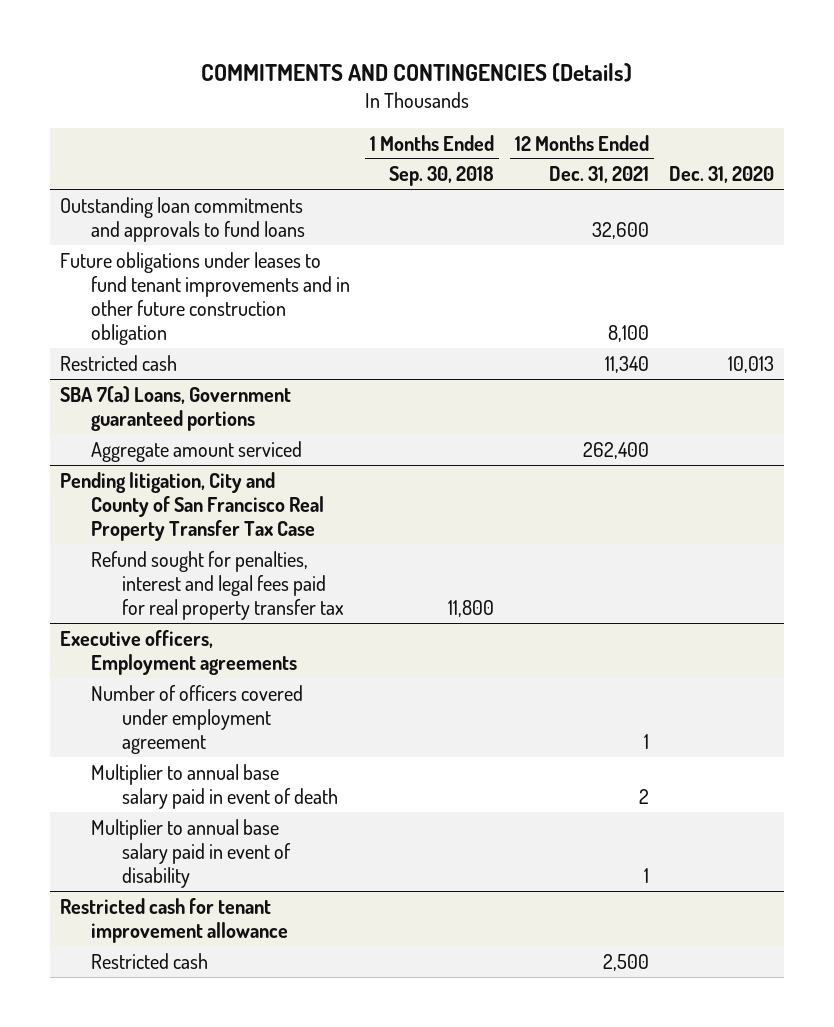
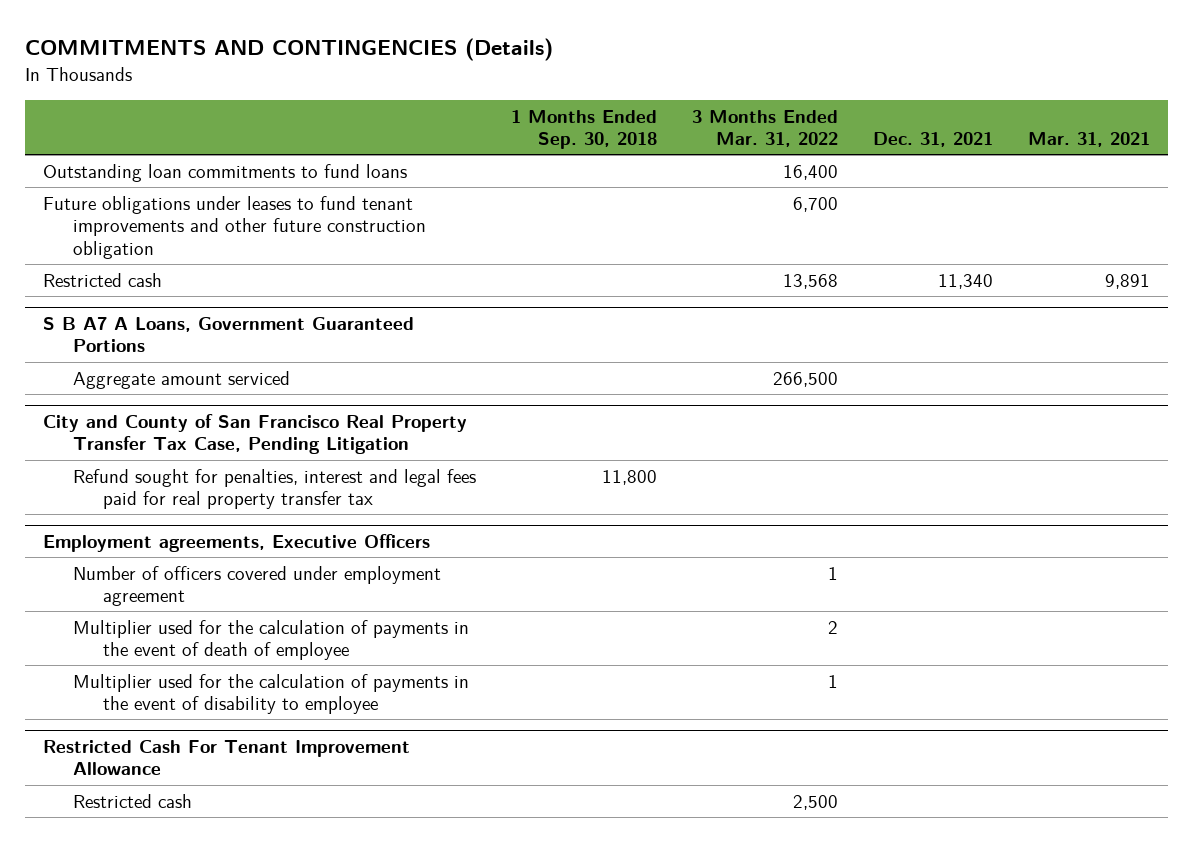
- | 1 Months Ended Sep. 30, 2018 | 12 Months Ended Dec. 31, 2021 | Dec. 31, 2020
+ | 1 Months Ended Sep. 30, 2018 | 3 Months Ended Mar. 31, 2022 | Dec. 31, 2021 | Mar. 31, 2021
- Outstanding loan commitments and approvals to fund loans | | 32,600 |
- Future obligations under leases to fund tenant improvements and in other future construction obligation | | 8,100 |
+ Outstanding loan commitments to fund loans | | 16,400 | |
+ Future obligations under leases to fund tenant improvements and other future construction obligation | | 6,700 | |
- SBA 7(a) Loans, Government guaranteed portions
+ S B A7 A Loans, Government Guaranteed Portions
- Pending litigation, City and County of San Francisco Real Property Transfer Tax Case
+ City and County of San Francisco Real Property Transfer Tax Case, Pending Litigation
- Executive officers, Employment agreements
+ Employment agreements, Executive Officers
- Multiplier to annual base salary paid in event of death | | 2 |
- Multiplier to annual base salary paid in event of disability | | 1 |
- Restricted cash for tenant improvement allowance
+ Multiplier used for the calculation of payments in the event of death of employee | | 2 | |
+ Multiplier used for the calculation of payments in the event of disability to employee | | 1 | |
+ Restricted Cash For Tenant Improvement Allowance

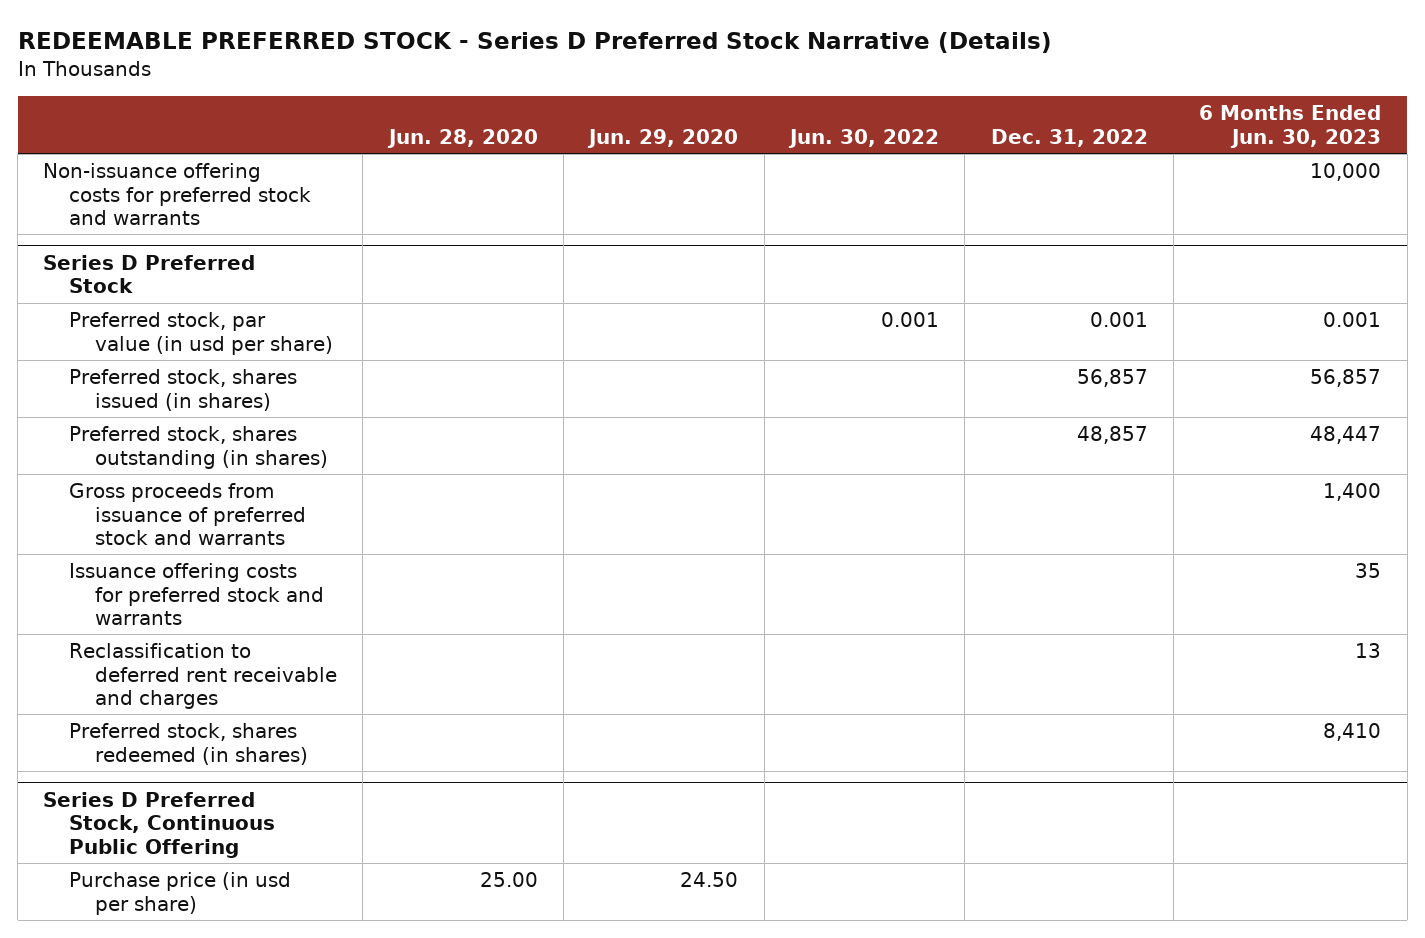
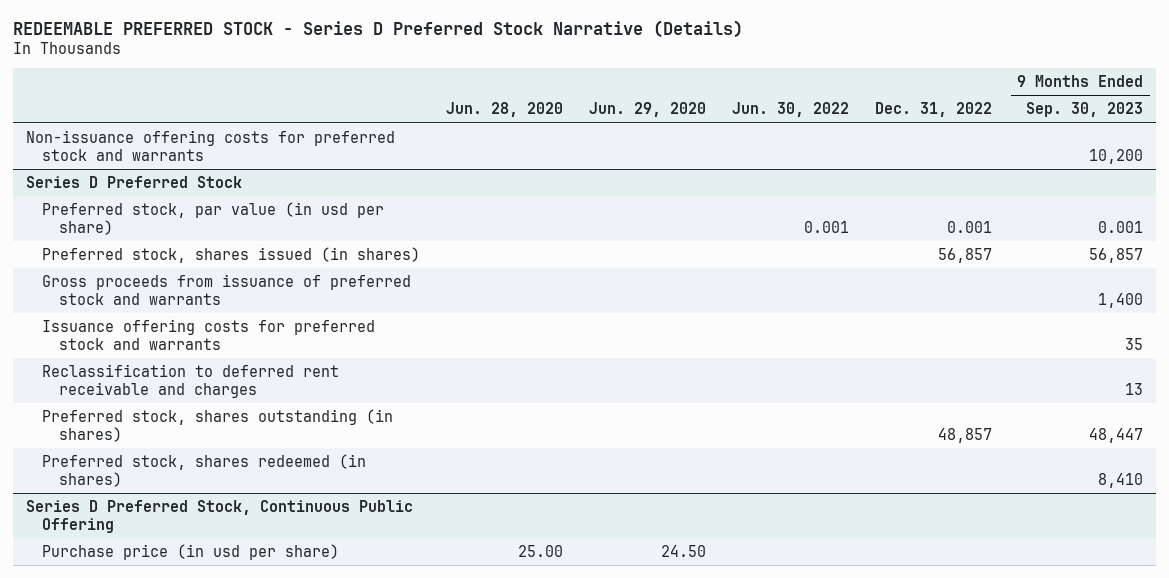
- | Jun. 28, 2020 | Jun. 29, 2020 | Jun. 30, 2022 | Dec. 31, 2022 | 6 Months Ended Jun. 30, 2023
+ | Jun. 28, 2020 | Jun. 29, 2020 | Jun. 30, 2022 | Dec. 31, 2022 | 9 Months Ended Sep. 30, 2023
@ Series D Preferred Stock
moved down: Preferred stock, shares outstanding (in shares) | | | | 48,857 | 48,447

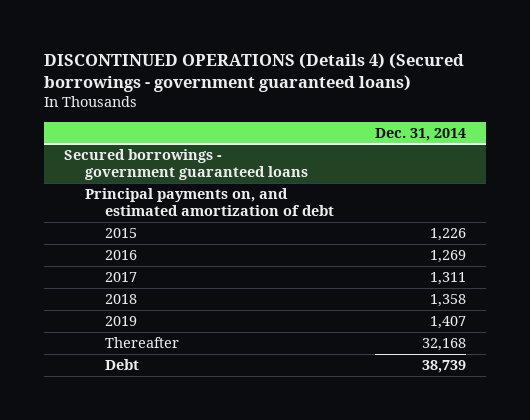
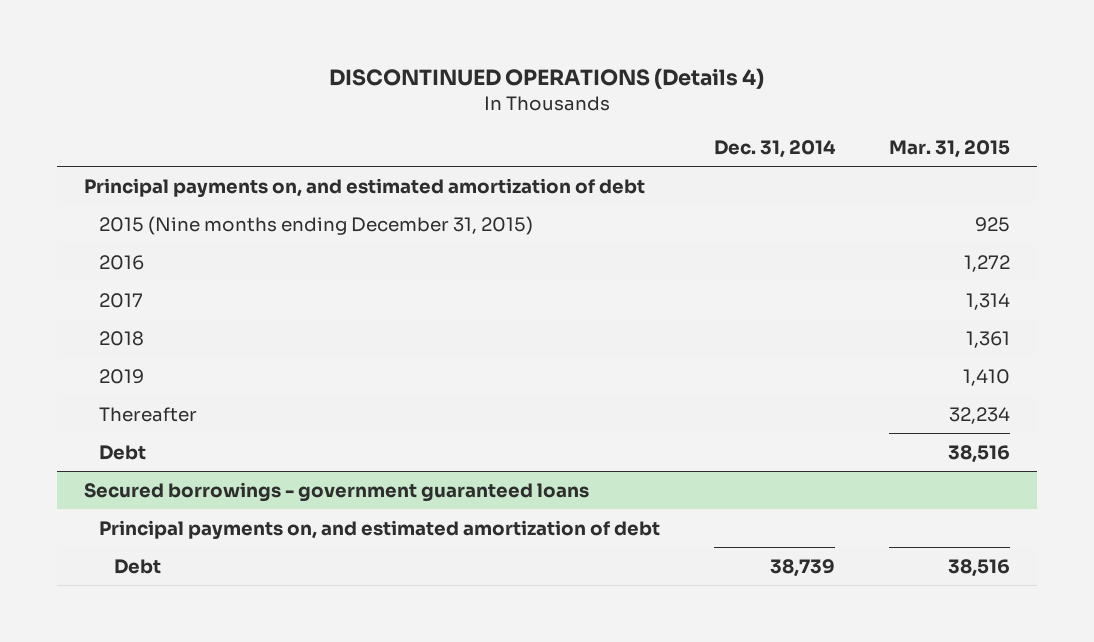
- DISCONTINUED OPERATIONS (Details 4) (Secured borrowings - government guaranteed loans)
+ DISCONTINUED OPERATIONS (Details 4)
- | Dec. 31, 2014
+ | Dec. 31, 2014 | Mar. 31, 2015
+ Principal payments on, and estimated amortization of debt
+ 2015 (Nine months ending December 31, 2015) | | 925
+ 2016 | | 1,272
+ 2017 | | 1,314
+ 2018 | | 1,361
+ 2019 | | 1,410
+ Thereafter | | 32,234
+ Debt | | 38,516
@ Secured borrowings - government guaranteed loans
- 2015 | 1,226
- 2016 | 1,269
- 2017 | 1,311
- 2018 | 1,358
- 2019 | 1,407
- Thereafter | 32,168

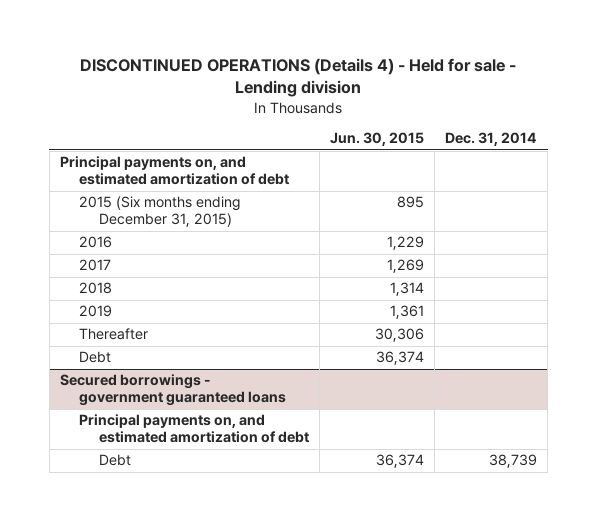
- DISCONTINUED OPERATIONS (Details 4)
+ DISCONTINUED OPERATIONS (Details 4) - Held for sale - Lending division
- | Dec. 31, 2014 | Mar. 31, 2015
+ | Jun. 30, 2015 | Dec. 31, 2014
- 2015 (Nine months ending December 31, 2015) | | 925
+ 2015 (Six months ending December 31, 2015) | 895 |

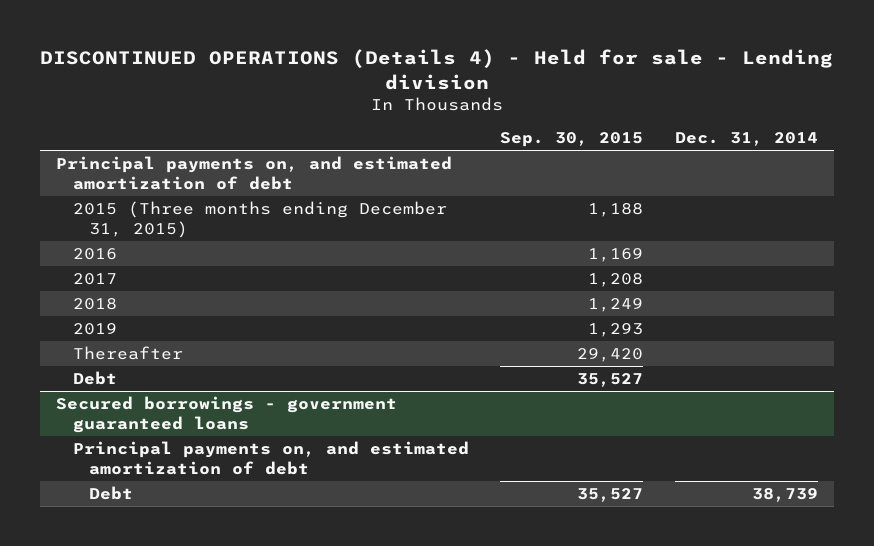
- | Jun. 30, 2015 | Dec. 31, 2014
+ | Sep. 30, 2015 | Dec. 31, 2014
- 2015 (Six months ending December 31, 2015) | 895 |
+ 2015 (Three months ending December 31, 2015) | 1,188 |

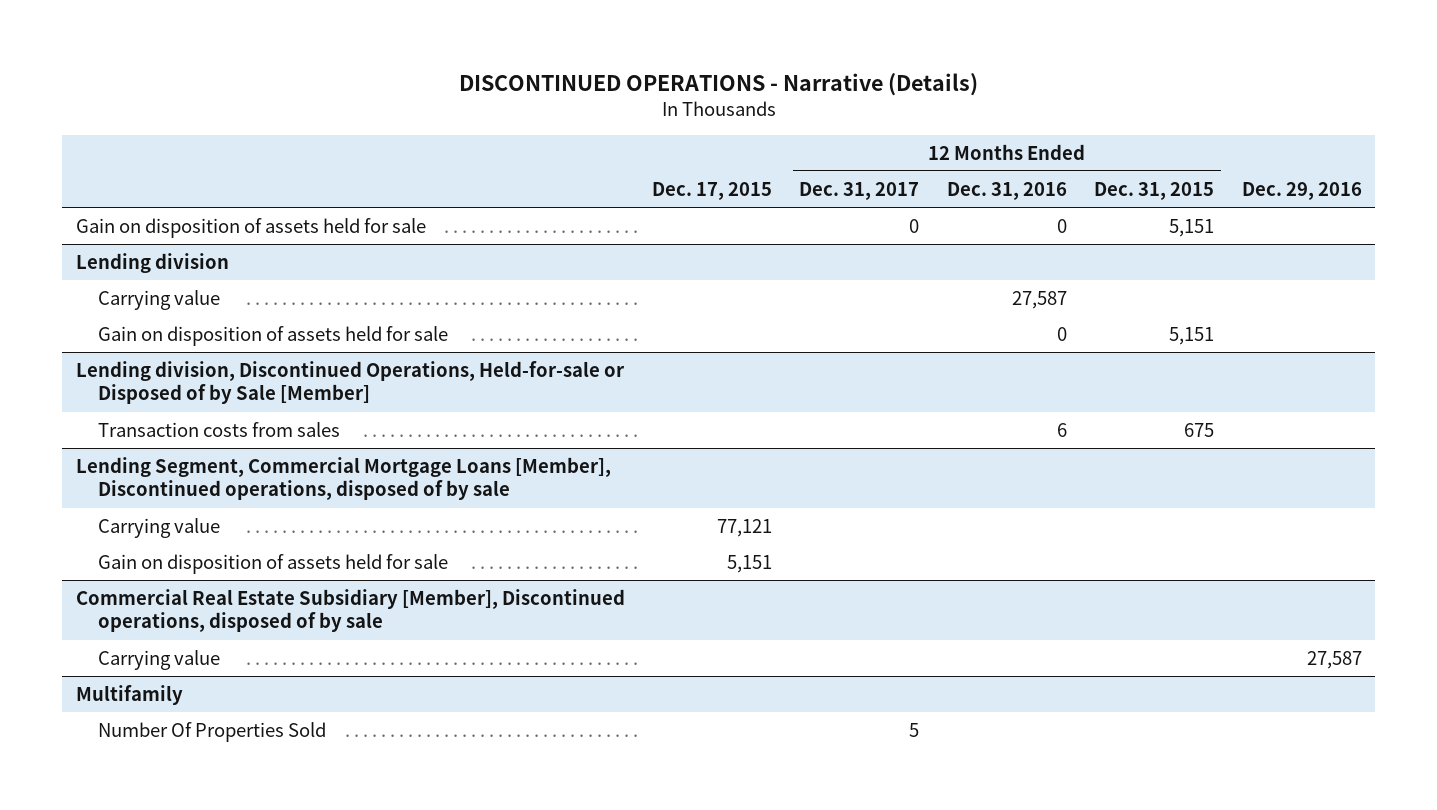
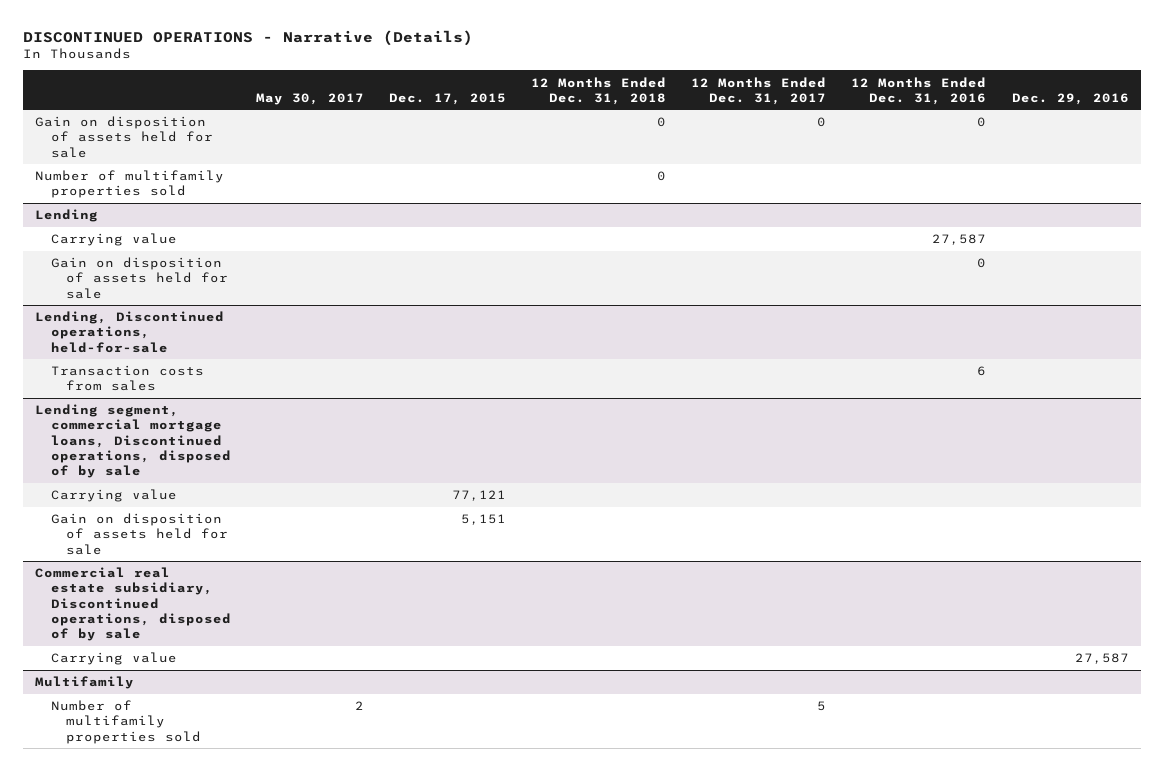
- | Dec. 17, 2015 | 12 Months Ended Dec. 31, 2017 | 12 Months Ended Dec. 31, 2016 | 12 Months Ended Dec. 31, 2015 | Dec. 29, 2016
+ | May 30, 2017 | Dec. 17, 2015 | 12 Months Ended Dec. 31, 2018 | 12 Months Ended Dec. 31, 2017 | 12 Months Ended Dec. 31, 2016 | Dec. 29, 2016
- Lending division
+ Number of multifamily properties sold | | | 0 | | |
+ Lending
- Lending division, Discontinued Operations, Held-for-sale or Disposed of by Sale [Member]
+ Lending, Discontinued operations, held-for-sale
- Lending Segment, Commercial Mortgage Loans [Member], Discontinued operations, disposed of by sale
+ Lending segment, commercial mortgage loans, Discontinued operations, disposed of by sale
- Commercial Real Estate Subsidiary [Member], Discontinued operations, disposed of by sale
+ Commercial real estate subsidiary, Discontinued operations, disposed of by sale
@ Multifamily
- Number Of Properties Sold | | 5 | | |
+ Number of multifamily properties sold | 2 | | | 5 | |

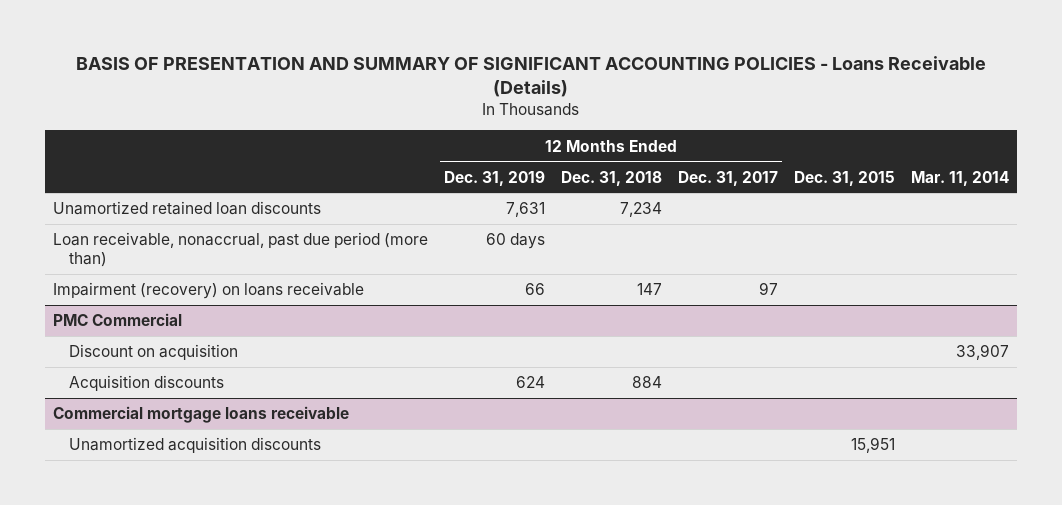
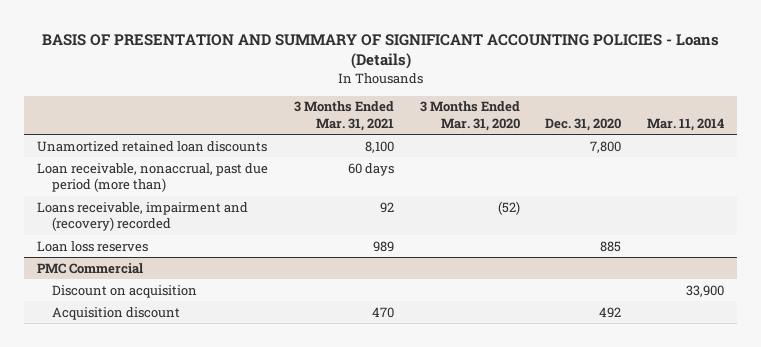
- BASIS OF PRESENTATION AND SUMMARY OF SIGNIFICANT ACCOUNTING POLICIES - Loans Receivable (Details)
+ BASIS OF PRESENTATION AND SUMMARY OF SIGNIFICANT ACCOUNTING POLICIES - Loans (Details)
- | 12 Months Ended Dec. 31, 2019 | 12 Months Ended Dec. 31, 2018 | 12 Months Ended Dec. 31, 2017 | Dec. 31, 2015 | Mar. 11, 2014
+ | 3 Months Ended Mar. 31, 2021 | 3 Months Ended Mar. 31, 2020 | Dec. 31, 2020 | Mar. 11, 2014
- Impairment (recovery) on loans receivable | 66 | 147 | 97 | |
+ Loans receivable, impairment and (recovery) recorded | 92 | (52) | |
+ Loan loss reserves | 989 | | 885 |
@ PMC Commercial
- Discount on acquisition | | | | | 33,907
- Acquisition discounts | 624 | 884 | | |
- Commercial mortgage loans receivable
- Unamortized acquisition discounts | | | | 15,951 |
@ PMC Commercial
+ Discount on acquisition | | | | 33,900
+ Acquisition discount | 470 | | 492 |

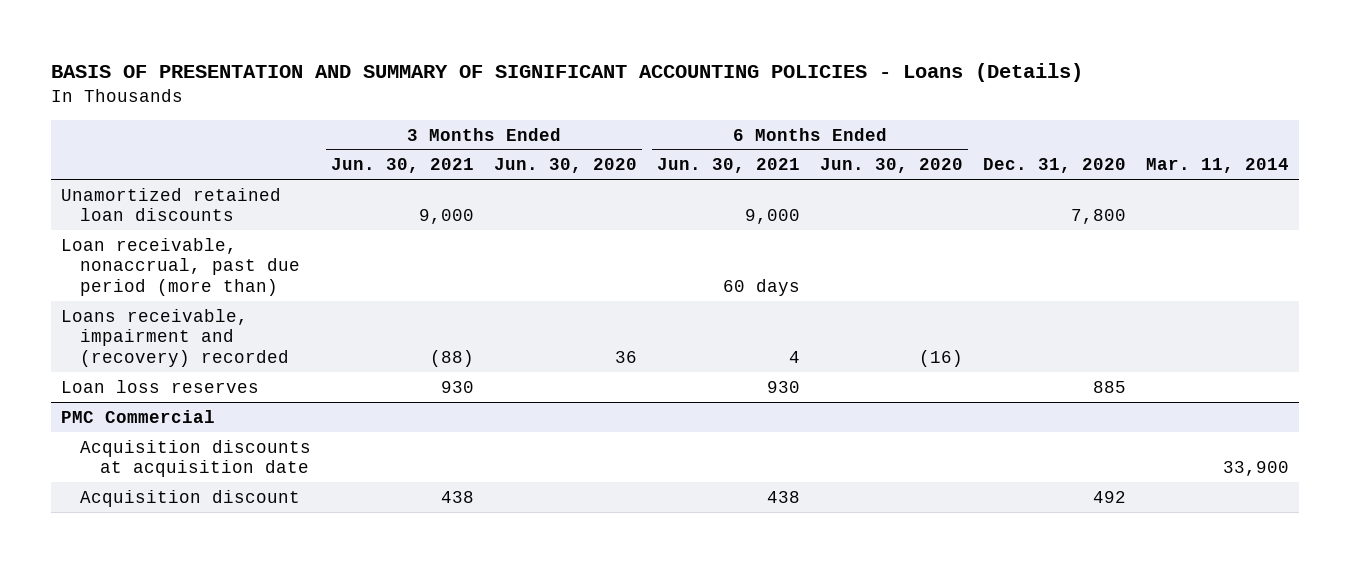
- | 3 Months Ended Mar. 31, 2021 | 3 Months Ended Mar. 31, 2020 | Dec. 31, 2020 | Mar. 11, 2014
+ | 3 Months Ended Jun. 30, 2021 | 3 Months Ended Jun. 30, 2020 | 6 Months Ended Jun. 30, 2021 | 6 Months Ended Jun. 30, 2020 | Dec. 31, 2020 | Mar. 11, 2014
@ PMC Commercial
- Discount on acquisition | | | | 33,900
+ Acquisition discounts at acquisition date | | | | | | 33,900

